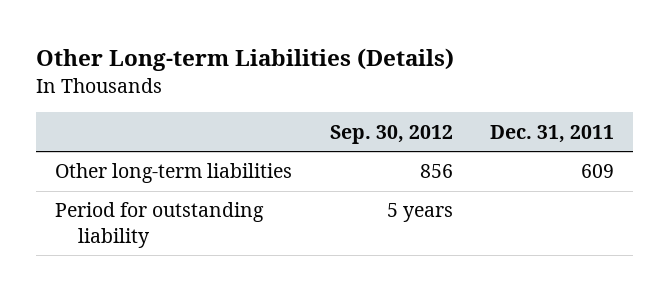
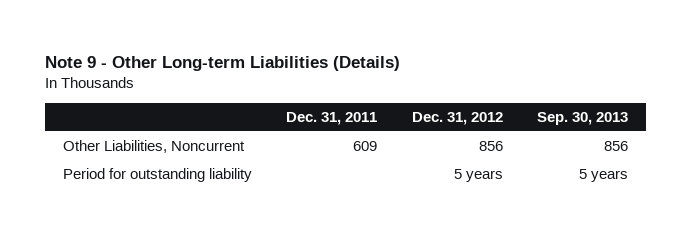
- Other Long-term Liabilities (Details)
+ Note 9 - Other Long-term Liabilities (Details)
- | Sep. 30, 2012 | Dec. 31, 2011
+ | Dec. 31, 2011 | Dec. 31, 2012 | Sep. 30, 2013
- Other long-term liabilities | 856 | 609
+ Other Liabilities, Noncurrent | 609 | 856 | 856

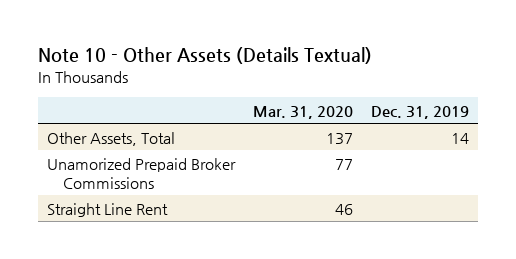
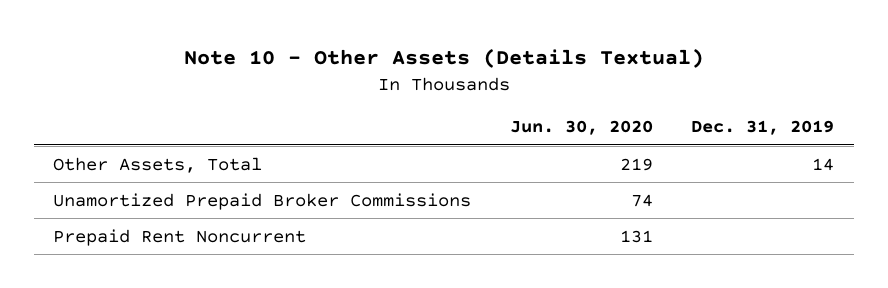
- | Mar. 31, 2020 | Dec. 31, 2019
+ | Jun. 30, 2020 | Dec. 31, 2019
- Unamorized Prepaid Broker Commissions | 77 |
- Straight Line Rent | 46 |
+ Unamortized Prepaid Broker Commissions | 74 |
+ Prepaid Rent Noncurrent | 131 |

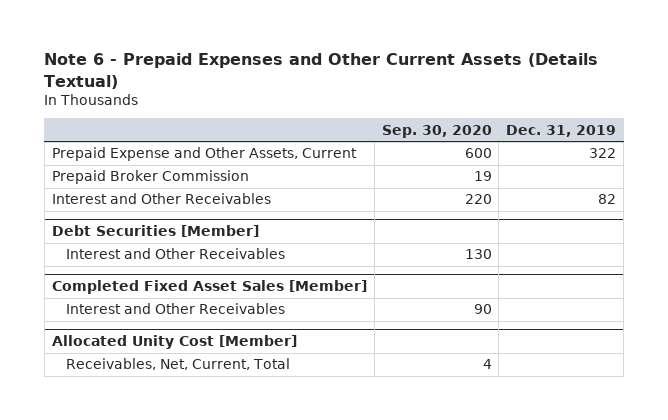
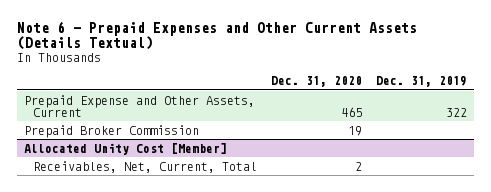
- | Sep. 30, 2020 | Dec. 31, 2019
+ | Dec. 31, 2020 | Dec. 31, 2019
- Interest and Other Receivables | 220 | 82
- Debt Securities [Member]
- Interest and Other Receivables | 130 |
- Completed Fixed Asset Sales [Member]
- Interest and Other Receivables | 90 |

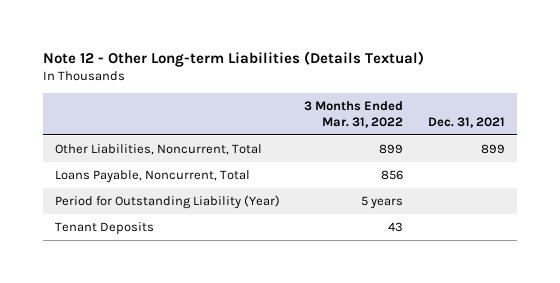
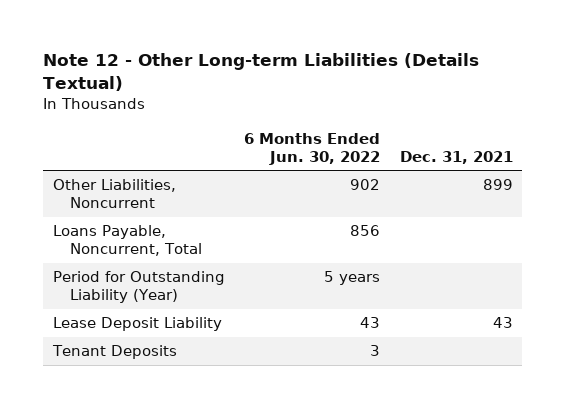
- | 3 Months Ended Mar. 31, 2022 | Dec. 31, 2021
+ | 6 Months Ended Jun. 30, 2022 | Dec. 31, 2021
- Other Liabilities, Noncurrent, Total | 899 | 899
+ Other Liabilities, Noncurrent | 902 | 899
+ Lease Deposit Liability | 43 | 43

